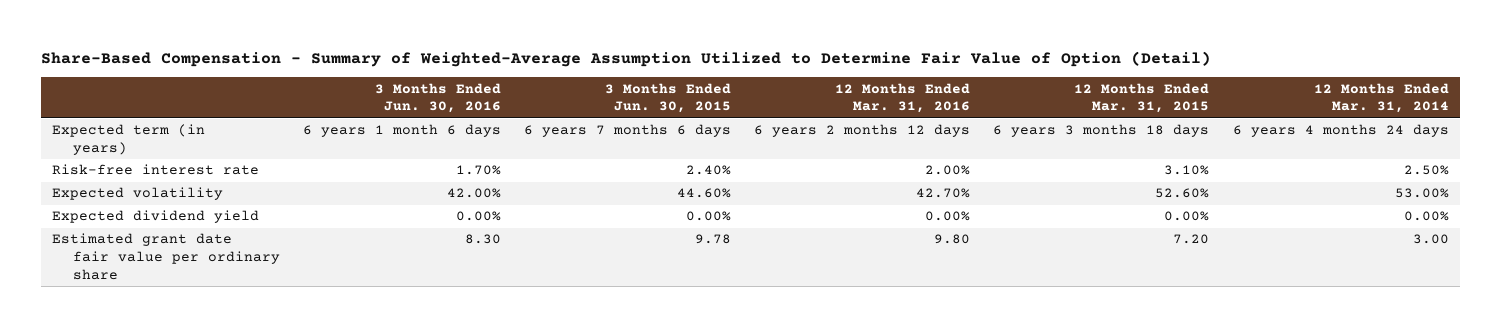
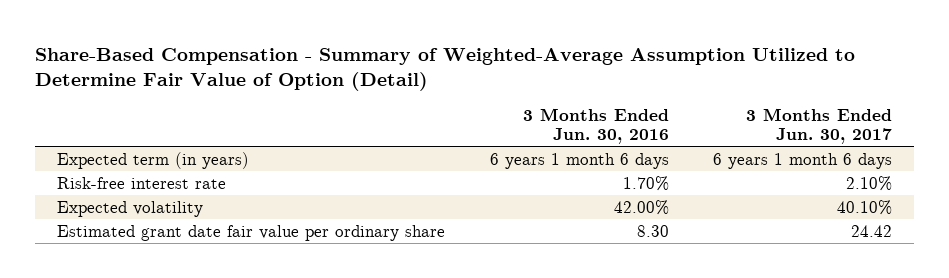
- | 3 Months Ended Jun. 30, 2016 | 3 Months Ended Jun. 30, 2015 | 12 Months Ended Mar. 31, 2016 | 12 Months Ended Mar. 31, 2015 | 12 Months Ended Mar. 31, 2014
+ | 3 Months Ended Jun. 30, 2016 | 3 Months Ended Jun. 30, 2017
- Expected dividend yield | 0.00% | 0.00% | 0.00% | 0.00% | 0.00%

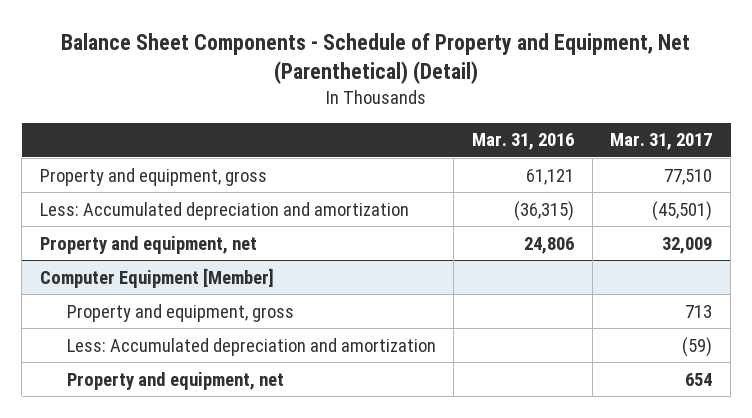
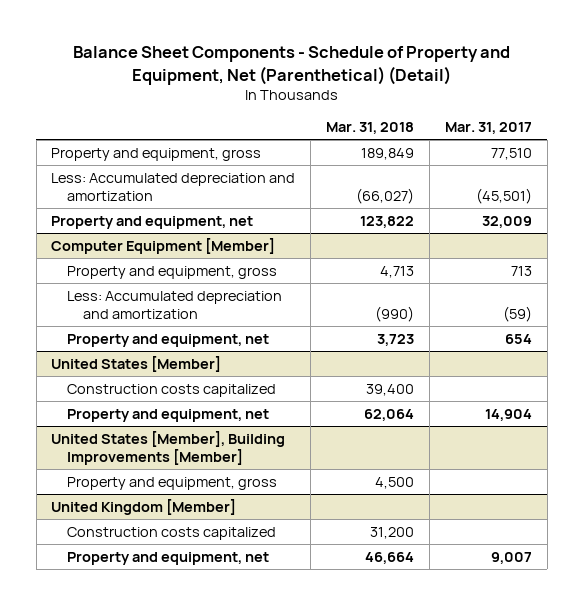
- | Mar. 31, 2016 | Mar. 31, 2017
+ | Mar. 31, 2018 | Mar. 31, 2017
+ United States [Member]
+ Construction costs capitalized | 39,400 |
+ Property and equipment, net | 62,064 | 14,904
+ United States [Member], Building Improvements [Member]
+ Property and equipment, gross | 4,500 |
+ United Kingdom [Member]
+ Construction costs capitalized | 31,200 |
+ Property and equipment, net | 46,664 | 9,007

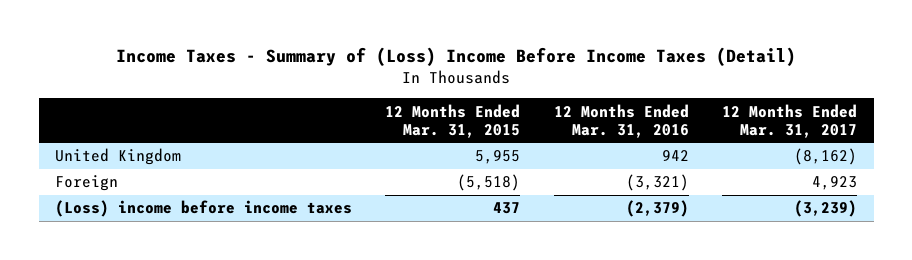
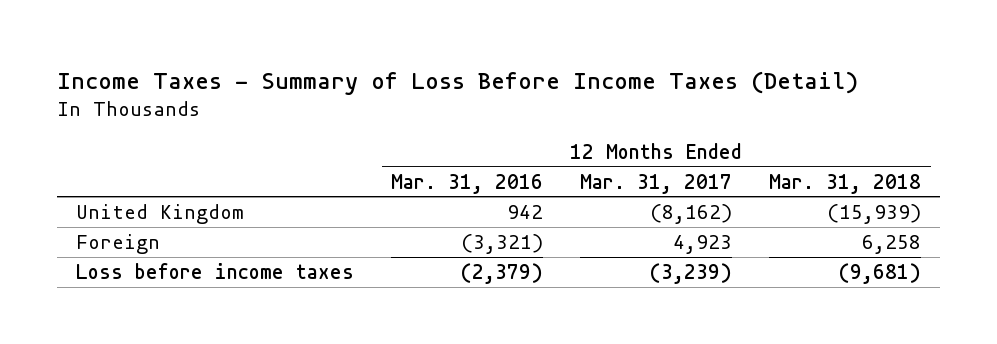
- Income Taxes - Summary of (Loss) Income Before Income Taxes (Detail)
+ Income Taxes - Summary of Loss Before Income Taxes (Detail)
- | 12 Months Ended Mar. 31, 2015 | 12 Months Ended Mar. 31, 2016 | 12 Months Ended Mar. 31, 2017
+ | 12 Months Ended Mar. 31, 2016 | 12 Months Ended Mar. 31, 2017 | 12 Months Ended Mar. 31, 2018
- (Loss) income before income taxes | 437 | (2,379) | (3,239)
+ Loss before income taxes | (2,379) | (3,239) | (9,681)

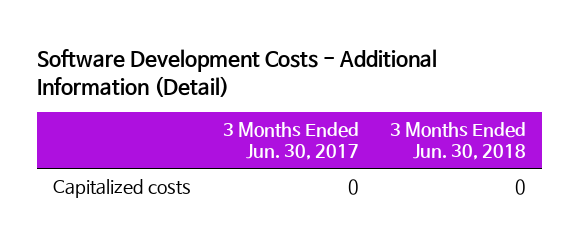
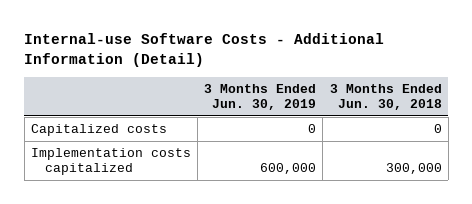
- Software Development Costs - Additional Information (Detail)
+ Internal-use Software Costs - Additional Information (Detail)
- | 3 Months Ended Jun. 30, 2017 | 3 Months Ended Jun. 30, 2018
+ | 3 Months Ended Jun. 30, 2019 | 3 Months Ended Jun. 30, 2018
+ Implementation costs capitalized | 600,000 | 300,000

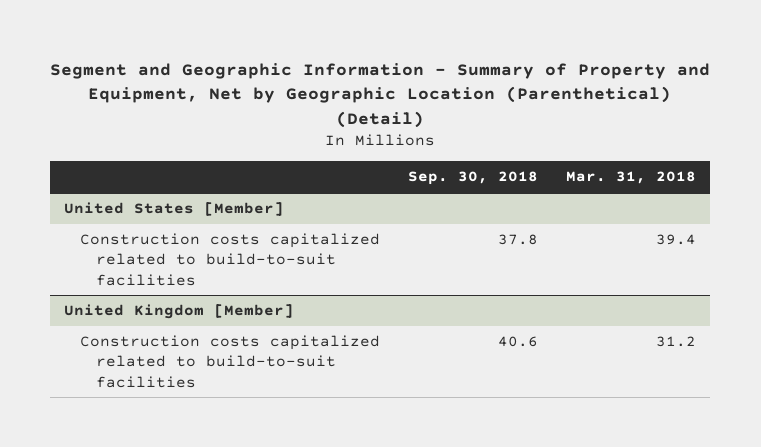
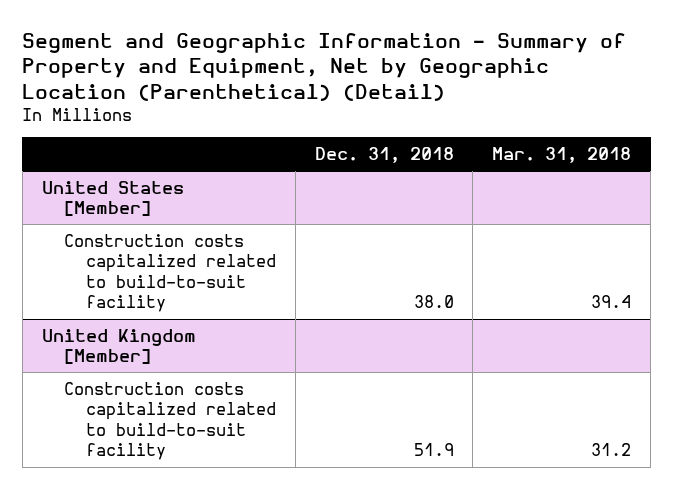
- | Sep. 30, 2018 | Mar. 31, 2018
+ | Dec. 31, 2018 | Mar. 31, 2018
@ United States [Member]
- Construction costs capitalized related to build-to-suit facilities | 37.8 | 39.4
+ Construction costs capitalized related to build-to-suit facility | 38.0 | 39.4
@ United Kingdom [Member]
- Construction costs capitalized related to build-to-suit facilities | 40.6 | 31.2
+ Construction costs capitalized related to build-to-suit facility | 51.9 | 31.2

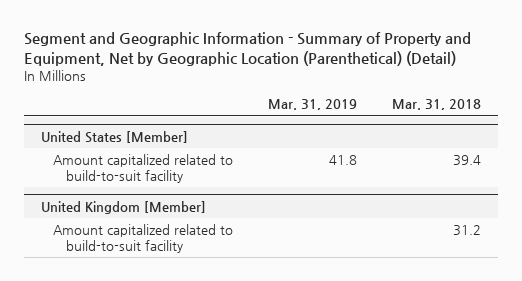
- | Dec. 31, 2018 | Mar. 31, 2018
+ | Mar. 31, 2019 | Mar. 31, 2018
@ United States [Member]
- Construction costs capitalized related to build-to-suit facility | 38.0 | 39.4
+ Amount capitalized related to build-to-suit facility | 41.8 | 39.4
@ United Kingdom [Member]
- Construction costs capitalized related to build-to-suit facility | 51.9 | 31.2
+ Amount capitalized related to build-to-suit facility | | 31.2

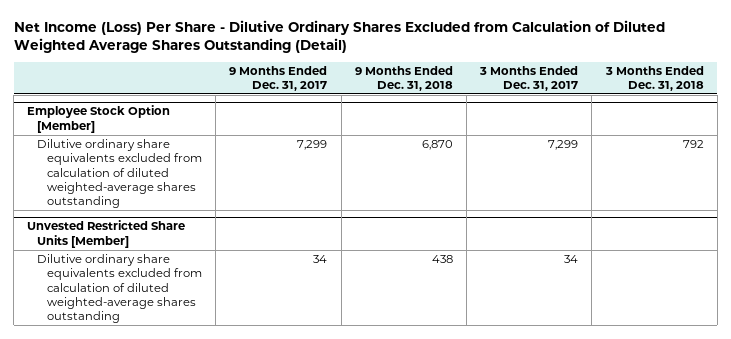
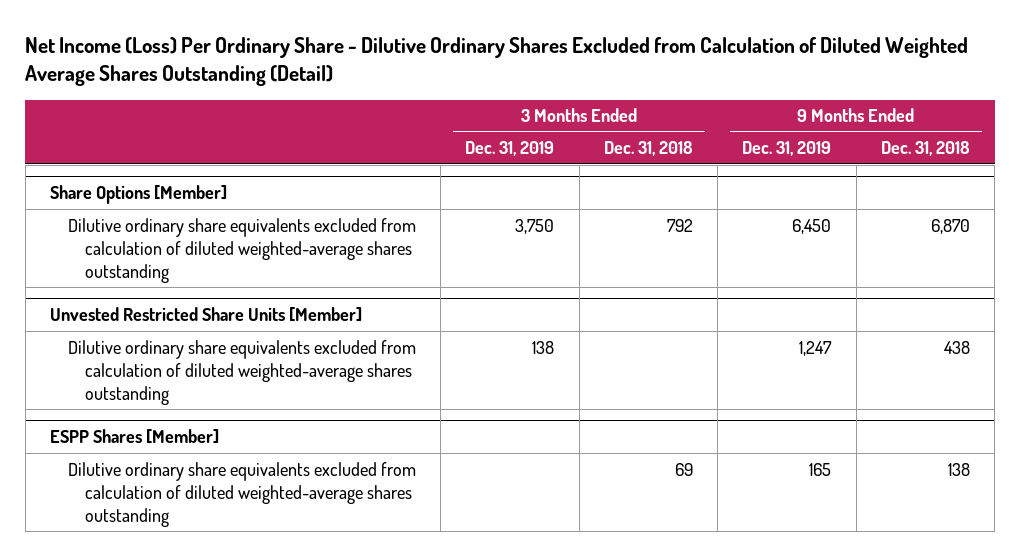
- Net Income (Loss) Per Share - Dilutive Ordinary Shares Excluded from Calculation of Diluted Weighted Average Shares Outstanding (Detail)
+ Net Income (Loss) Per Ordinary Share - Dilutive Ordinary Shares Excluded from Calculation of Diluted Weighted Average Shares Outstanding (Detail)
- | 9 Months Ended Dec. 31, 2017 | 9 Months Ended Dec. 31, 2018 | 3 Months Ended Dec. 31, 2017 | 3 Months Ended Dec. 31, 2018
+ | 3 Months Ended Dec. 31, 2019 | 3 Months Ended Dec. 31, 2018 | 9 Months Ended Dec. 31, 2019 | 9 Months Ended Dec. 31, 2018
- Employee Stock Option [Member]
+ Share Options [Member]
+ ESPP Shares [Member]
+ Dilutive ordinary share equivalents excluded from calculation of diluted weighted-average shares outstanding | | 69 | 165 | 138

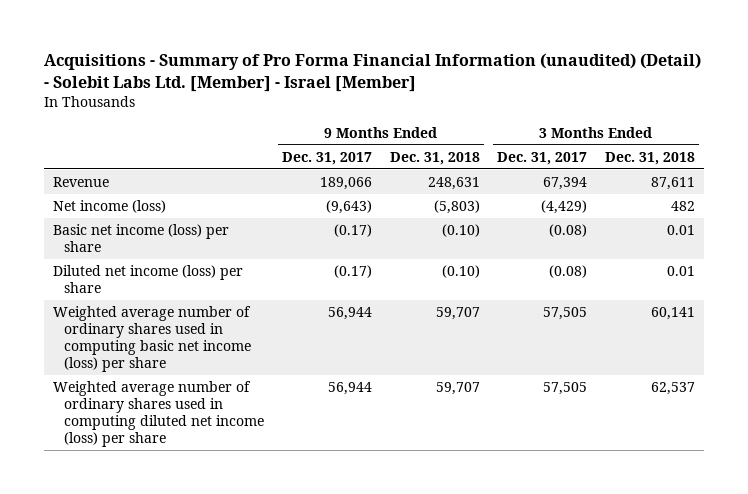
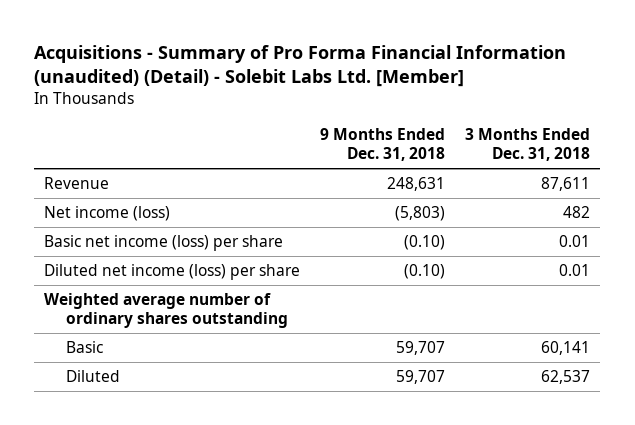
- Acquisitions - Summary of Pro Forma Financial Information (unaudited) (Detail) - Solebit Labs Ltd. [Member] - Israel [Member]
+ Acquisitions - Summary of Pro Forma Financial Information (unaudited) (Detail) - Solebit Labs Ltd. [Member]
- | 9 Months Ended Dec. 31, 2017 | 9 Months Ended Dec. 31, 2018 | 3 Months Ended Dec. 31, 2017 | 3 Months Ended Dec. 31, 2018
+ | 9 Months Ended Dec. 31, 2018 | 3 Months Ended Dec. 31, 2018
- Weighted average number of ordinary shares used in computing basic net income (loss) per share | 56,944 | 59,707 | 57,505 | 60,141
- Weighted average number of ordinary shares used in computing diluted net income (loss) per share | 56,944 | 59,707 | 57,505 | 62,537
+ Weighted average number of ordinary shares outstanding
+ Basic | 59,707 | 60,141
+ Diluted | 59,707 | 62,537

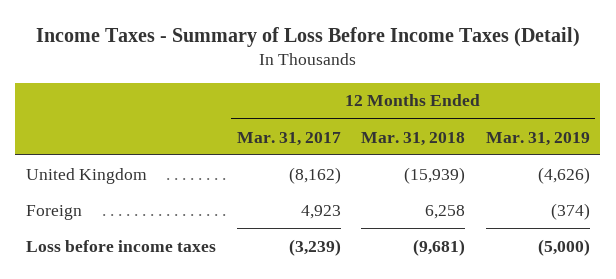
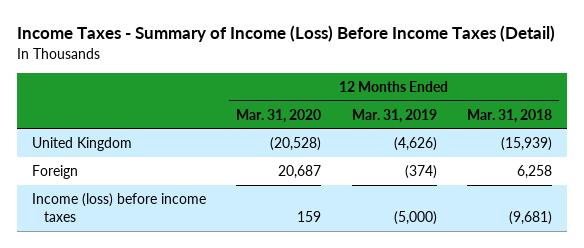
- Income Taxes - Summary of Loss Before Income Taxes (Detail)
+ Income Taxes - Summary of Income (Loss) Before Income Taxes (Detail)
- | 12 Months Ended Mar. 31, 2017 | 12 Months Ended Mar. 31, 2018 | 12 Months Ended Mar. 31, 2019
+ | 12 Months Ended Mar. 31, 2020 | 12 Months Ended Mar. 31, 2019 | 12 Months Ended Mar. 31, 2018
- Loss before income taxes | (3,239) | (9,681) | (5,000)
+ Income (loss) before income taxes | 159 | (5,000) | (9,681)

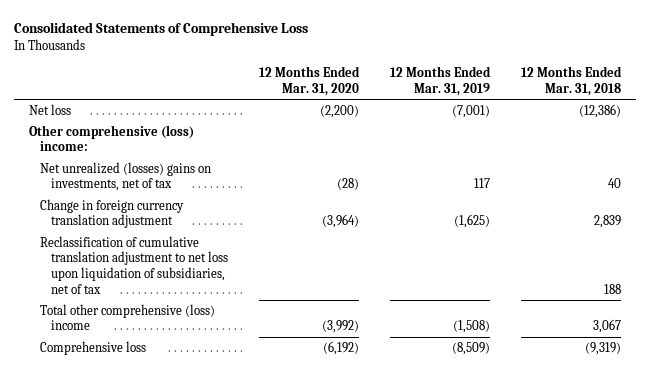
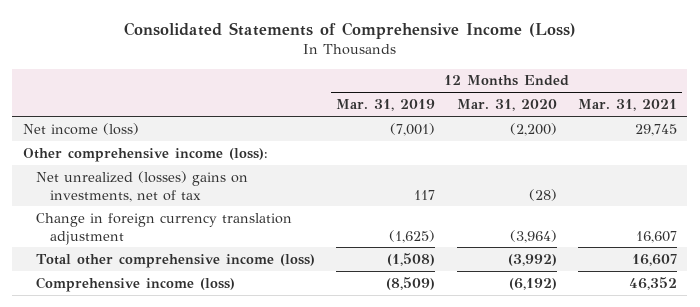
- Consolidated Statements of Comprehensive Loss
+ Consolidated Statements of Comprehensive Income (Loss)
- | 12 Months Ended Mar. 31, 2020 | 12 Months Ended Mar. 31, 2019 | 12 Months Ended Mar. 31, 2018
+ | 12 Months Ended Mar. 31, 2019 | 12 Months Ended Mar. 31, 2020 | 12 Months Ended Mar. 31, 2021
- Net loss | (2,200) | (7,001) | (12,386)
- Other comprehensive (loss) income:
+ Net income (loss) | (7,001) | (2,200) | 29,745
+ Other comprehensive income (loss):
- Reclassification of cumulative translation adjustment to net loss upon liquidation of subsidiaries, net of tax | | | 188
- Total other comprehensive (loss) income | (3,992) | (1,508) | 3,067
- Comprehensive loss | (6,192) | (8,509) | (9,319)
+ Total other comprehensive income (loss) | (1,508) | (3,992) | 16,607
+ Comprehensive income (loss) | (8,509) | (6,192) | 46,352

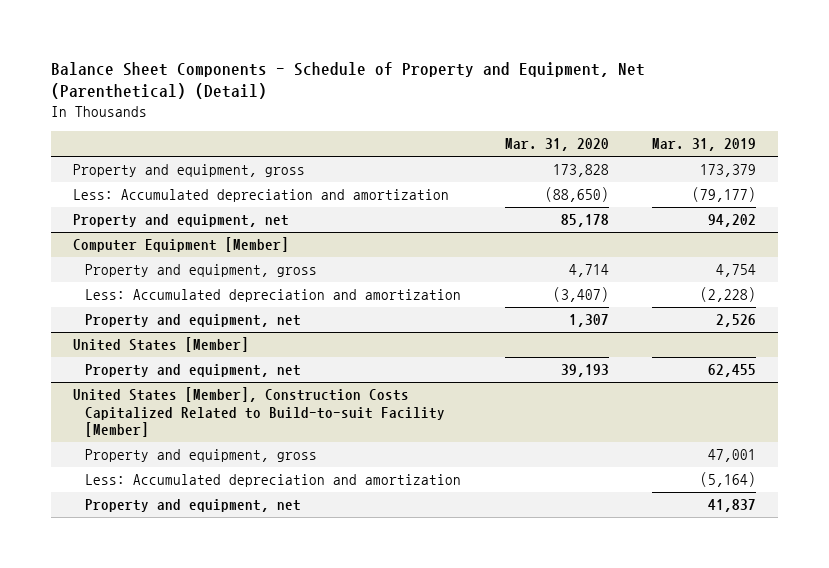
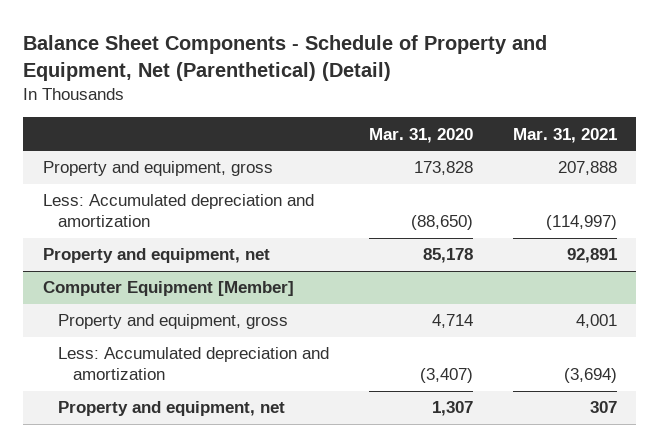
- | Mar. 31, 2020 | Mar. 31, 2019
+ | Mar. 31, 2020 | Mar. 31, 2021
- United States [Member]
- Property and equipment, net | 39,193 | 62,455
- United States [Member], Construction Costs Capitalized Related to Build-to-suit Facility [Member]
- Property and equipment, gross | | 47,001
- Less: Accumulated depreciation and amortization | | (5,164)
- Property and equipment, net | | 41,837

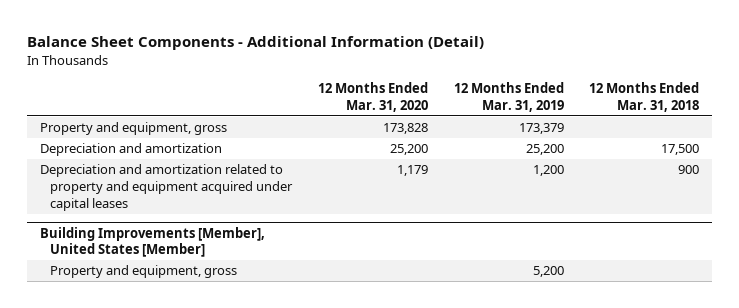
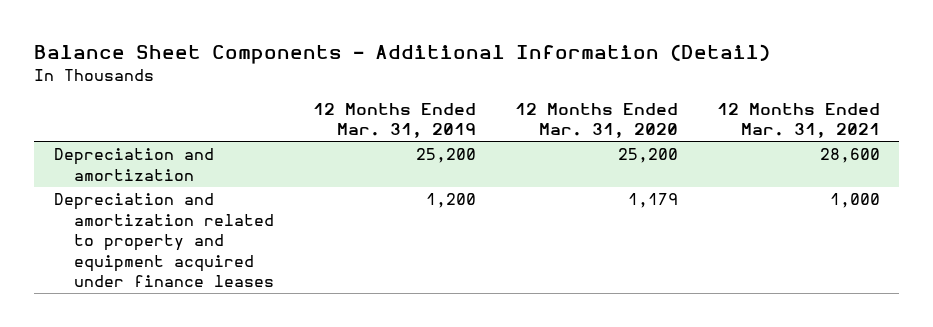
- | 12 Months Ended Mar. 31, 2020 | 12 Months Ended Mar. 31, 2019 | 12 Months Ended Mar. 31, 2018
+ | 12 Months Ended Mar. 31, 2019 | 12 Months Ended Mar. 31, 2020 | 12 Months Ended Mar. 31, 2021
- Property and equipment, gross | 173,828 | 173,379 |
- Depreciation and amortization related to property and equipment acquired under capital leases | 1,179 | 1,200 | 900
- Building Improvements [Member], United States [Member]
- Property and equipment, gross | | 5,200 |
+ Depreciation and amortization related to property and equipment acquired under finance leases | 1,200 | 1,179 | 1,000

